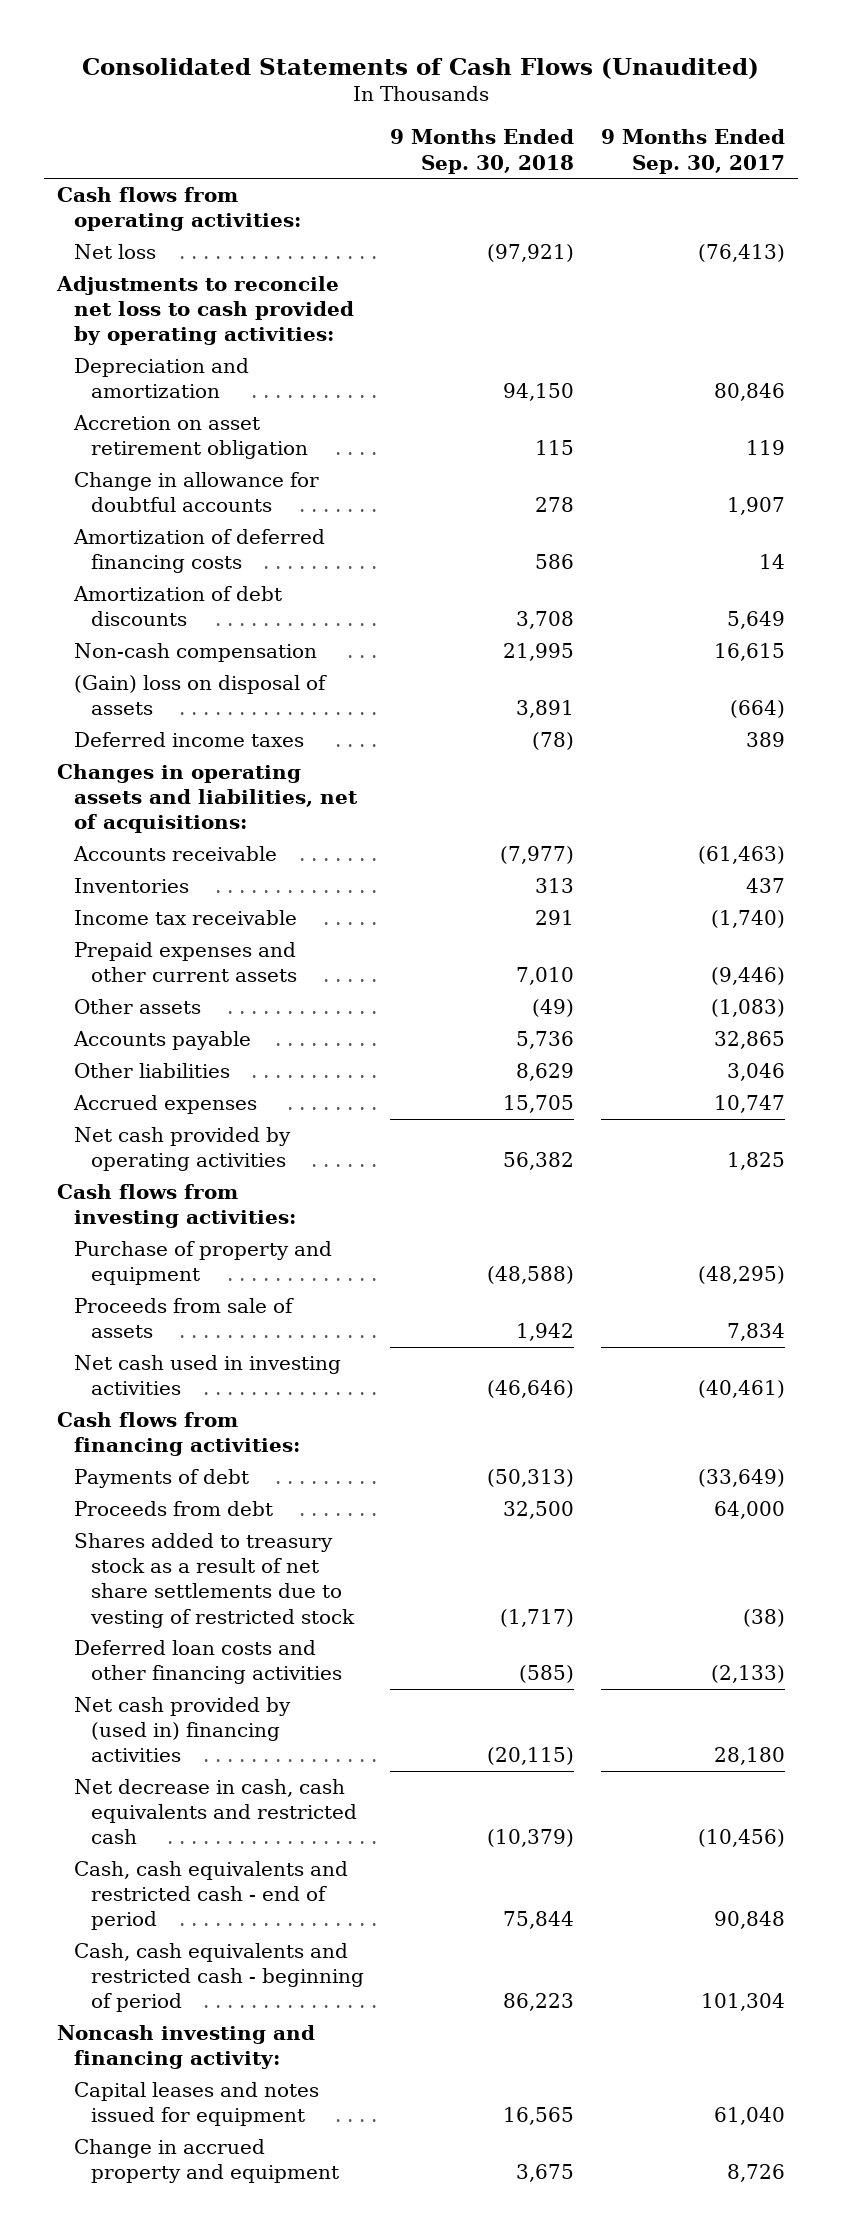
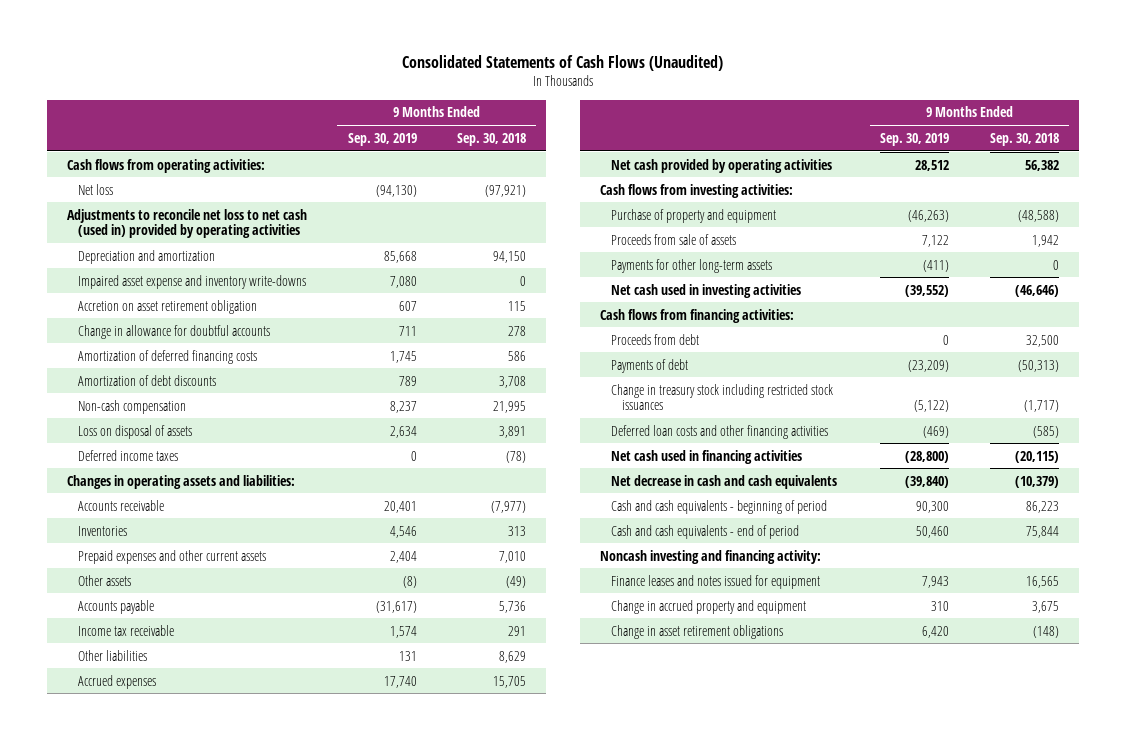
- | 9 Months Ended Sep. 30, 2018 | 9 Months Ended Sep. 30, 2017
+ | 9 Months Ended Sep. 30, 2019 | 9 Months Ended Sep. 30, 2018
- Adjustments to reconcile net loss to cash provided by operating activities:
+ Adjustments to reconcile net loss to net cash (used in) provided by operating activities
+ Impaired asset expense and inventory write-downs | 7,080 | 0
- (Gain) loss on disposal of assets | 3,891 | (664)
+ Loss on disposal of assets | 2,634 | 3,891
- Changes in operating assets and liabilities, net of acquisitions:
+ Changes in operating assets and liabilities:
moved down: Income tax receivable | 1,574 | 291
+ Payments for other long-term assets | (411) | 0
- Shares added to treasury stock as a result of net share settlements due to vesting of restricted stock | (1,717) | (38)
moved down: Payments of debt | (23,209) | (50,313)
+ Change in treasury stock including restricted stock issuances | (5,122) | (1,717)
- Net cash provided by (used in) financing activities | (20,115) | 28,180
- Net decrease in cash, cash equivalents and restricted cash | (10,379) | (10,456)
- Cash, cash equivalents and restricted cash - end of period | 75,844 | 90,848
- Cash, cash equivalents and restricted cash - beginning of period | 86,223 | 101,304
+ Net cash used in financing activities | (28,800) | (20,115)
+ Net decrease in cash and cash equivalents | (39,840) | (10,379)
+ Cash and cash equivalents - beginning of period | 90,300 | 86,223
+ Cash and cash equivalents - end of period | 50,460 | 75,844
- Capital leases and notes issued for equipment | 16,565 | 61,040
+ Finance leases and notes issued for equipment | 7,943 | 16,565
+ Change in asset retirement obligations | 6,420 | (148)

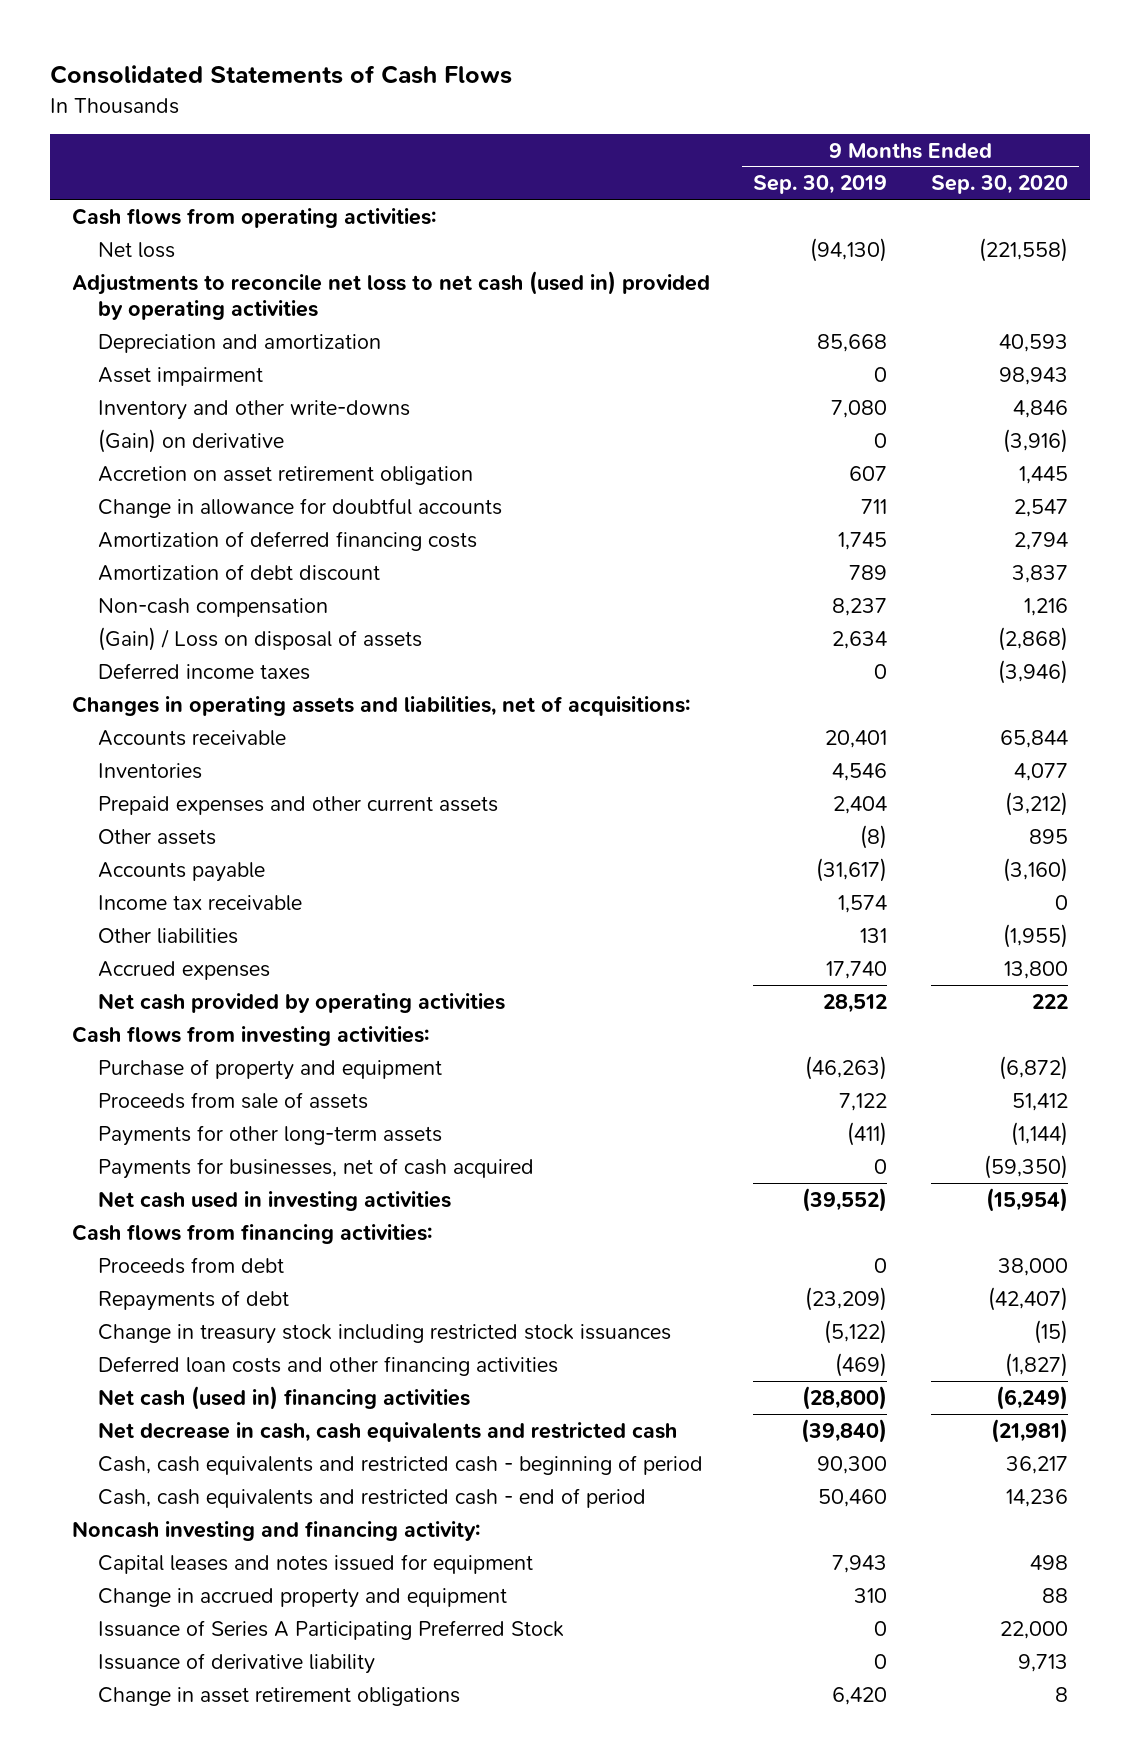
- Consolidated Statements of Cash Flows (Unaudited)
+ Consolidated Statements of Cash Flows
- | 9 Months Ended Sep. 30, 2019 | 9 Months Ended Sep. 30, 2018
+ | 9 Months Ended Sep. 30, 2019 | 9 Months Ended Sep. 30, 2020
- Impaired asset expense and inventory write-downs | 7,080 | 0
+ Asset impairment | 0 | 98,943
+ Inventory and other write-downs | 7,080 | 4,846
+ (Gain) on derivative | 0 | (3,916)
- Amortization of debt discounts | 789 | 3,708
+ Amortization of debt discount | 789 | 3,837
- Loss on disposal of assets | 2,634 | 3,891
+ (Gain) / Loss on disposal of assets | 2,634 | (2,868)
- Changes in operating assets and liabilities:
+ Changes in operating assets and liabilities, net of acquisitions:
+ Payments for businesses, net of cash acquired | 0 | (59,350)
- Payments of debt | (23,209) | (50,313)
+ Repayments of debt | (23,209) | (42,407)
- Net cash used in financing activities | (28,800) | (20,115)
- Net decrease in cash and cash equivalents | (39,840) | (10,379)
- Cash and cash equivalents - beginning of period | 90,300 | 86,223
- Cash and cash equivalents - end of period | 50,460 | 75,844
+ Net cash (used in) financing activities | (28,800) | (6,249)
+ Net decrease in cash, cash equivalents and restricted cash | (39,840) | (21,981)
+ Cash, cash equivalents and restricted cash - beginning of period | 90,300 | 36,217
+ Cash, cash equivalents and restricted cash - end of period | 50,460 | 14,236
- Finance leases and notes issued for equipment | 7,943 | 16,565
+ Capital leases and notes issued for equipment | 7,943 | 498
+ Issuance of Series A Participating Preferred Stock | 0 | 22,000
+ Issuance of derivative liability | 0 | 9,713

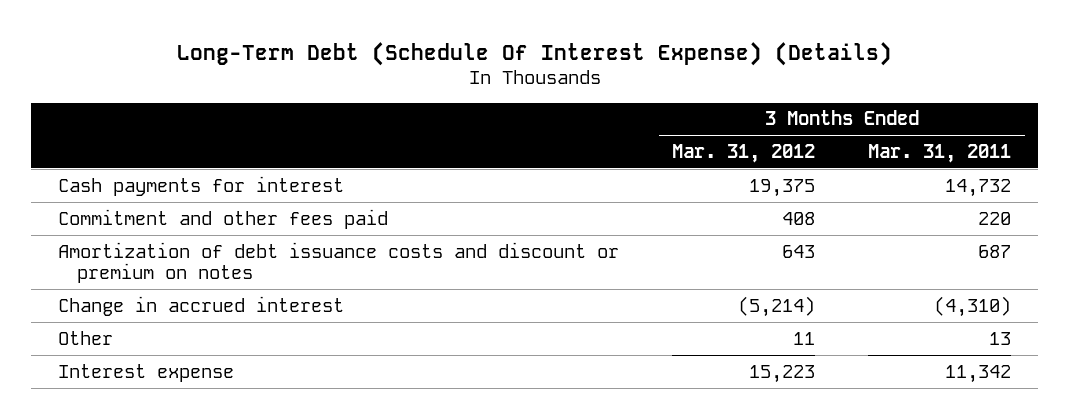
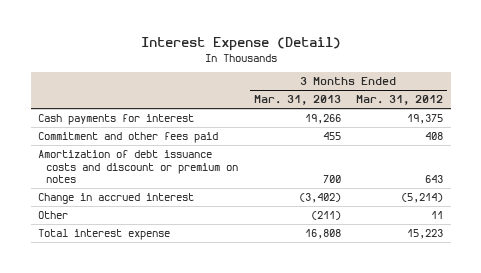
- Long-Term Debt (Schedule Of Interest Expense) (Details)
+ Interest Expense (Detail)
- | 3 Months Ended Mar. 31, 2012 | 3 Months Ended Mar. 31, 2011
+ | 3 Months Ended Mar. 31, 2013 | 3 Months Ended Mar. 31, 2012
- Interest expense | 15,223 | 11,342
+ Total interest expense | 16,808 | 15,223

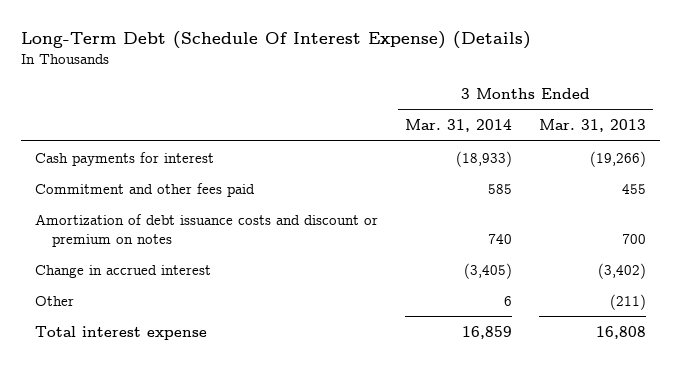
- Interest Expense (Detail)
+ Long-Term Debt (Schedule Of Interest Expense) (Details)
- | 3 Months Ended Mar. 31, 2013 | 3 Months Ended Mar. 31, 2012
+ | 3 Months Ended Mar. 31, 2014 | 3 Months Ended Mar. 31, 2013
- Cash payments for interest | 19,266 | 19,375
+ Cash payments for interest | (18,933) | (19,266)

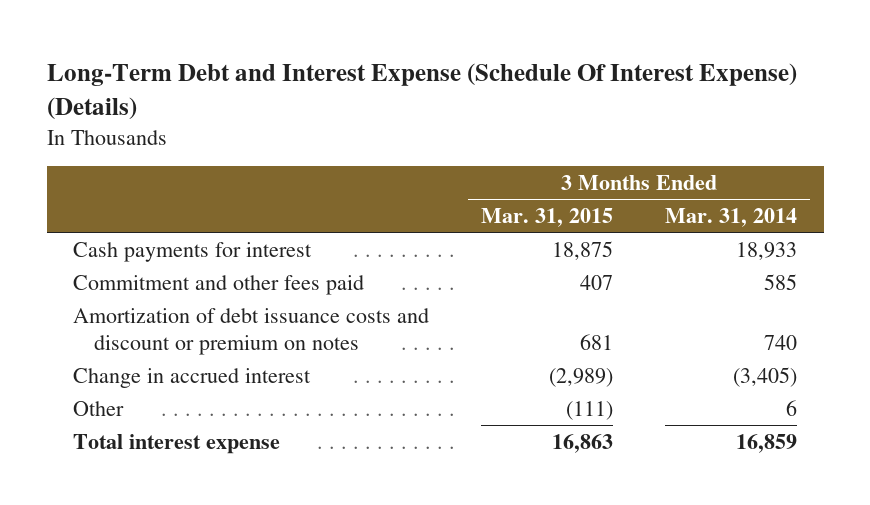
- Long-Term Debt (Schedule Of Interest Expense) (Details)
+ Long-Term Debt and Interest Expense (Schedule Of Interest Expense) (Details)
- | 3 Months Ended Mar. 31, 2014 | 3 Months Ended Mar. 31, 2013
+ | 3 Months Ended Mar. 31, 2015 | 3 Months Ended Mar. 31, 2014
- Cash payments for interest | (18,933) | (19,266)
+ Cash payments for interest | 18,875 | 18,933

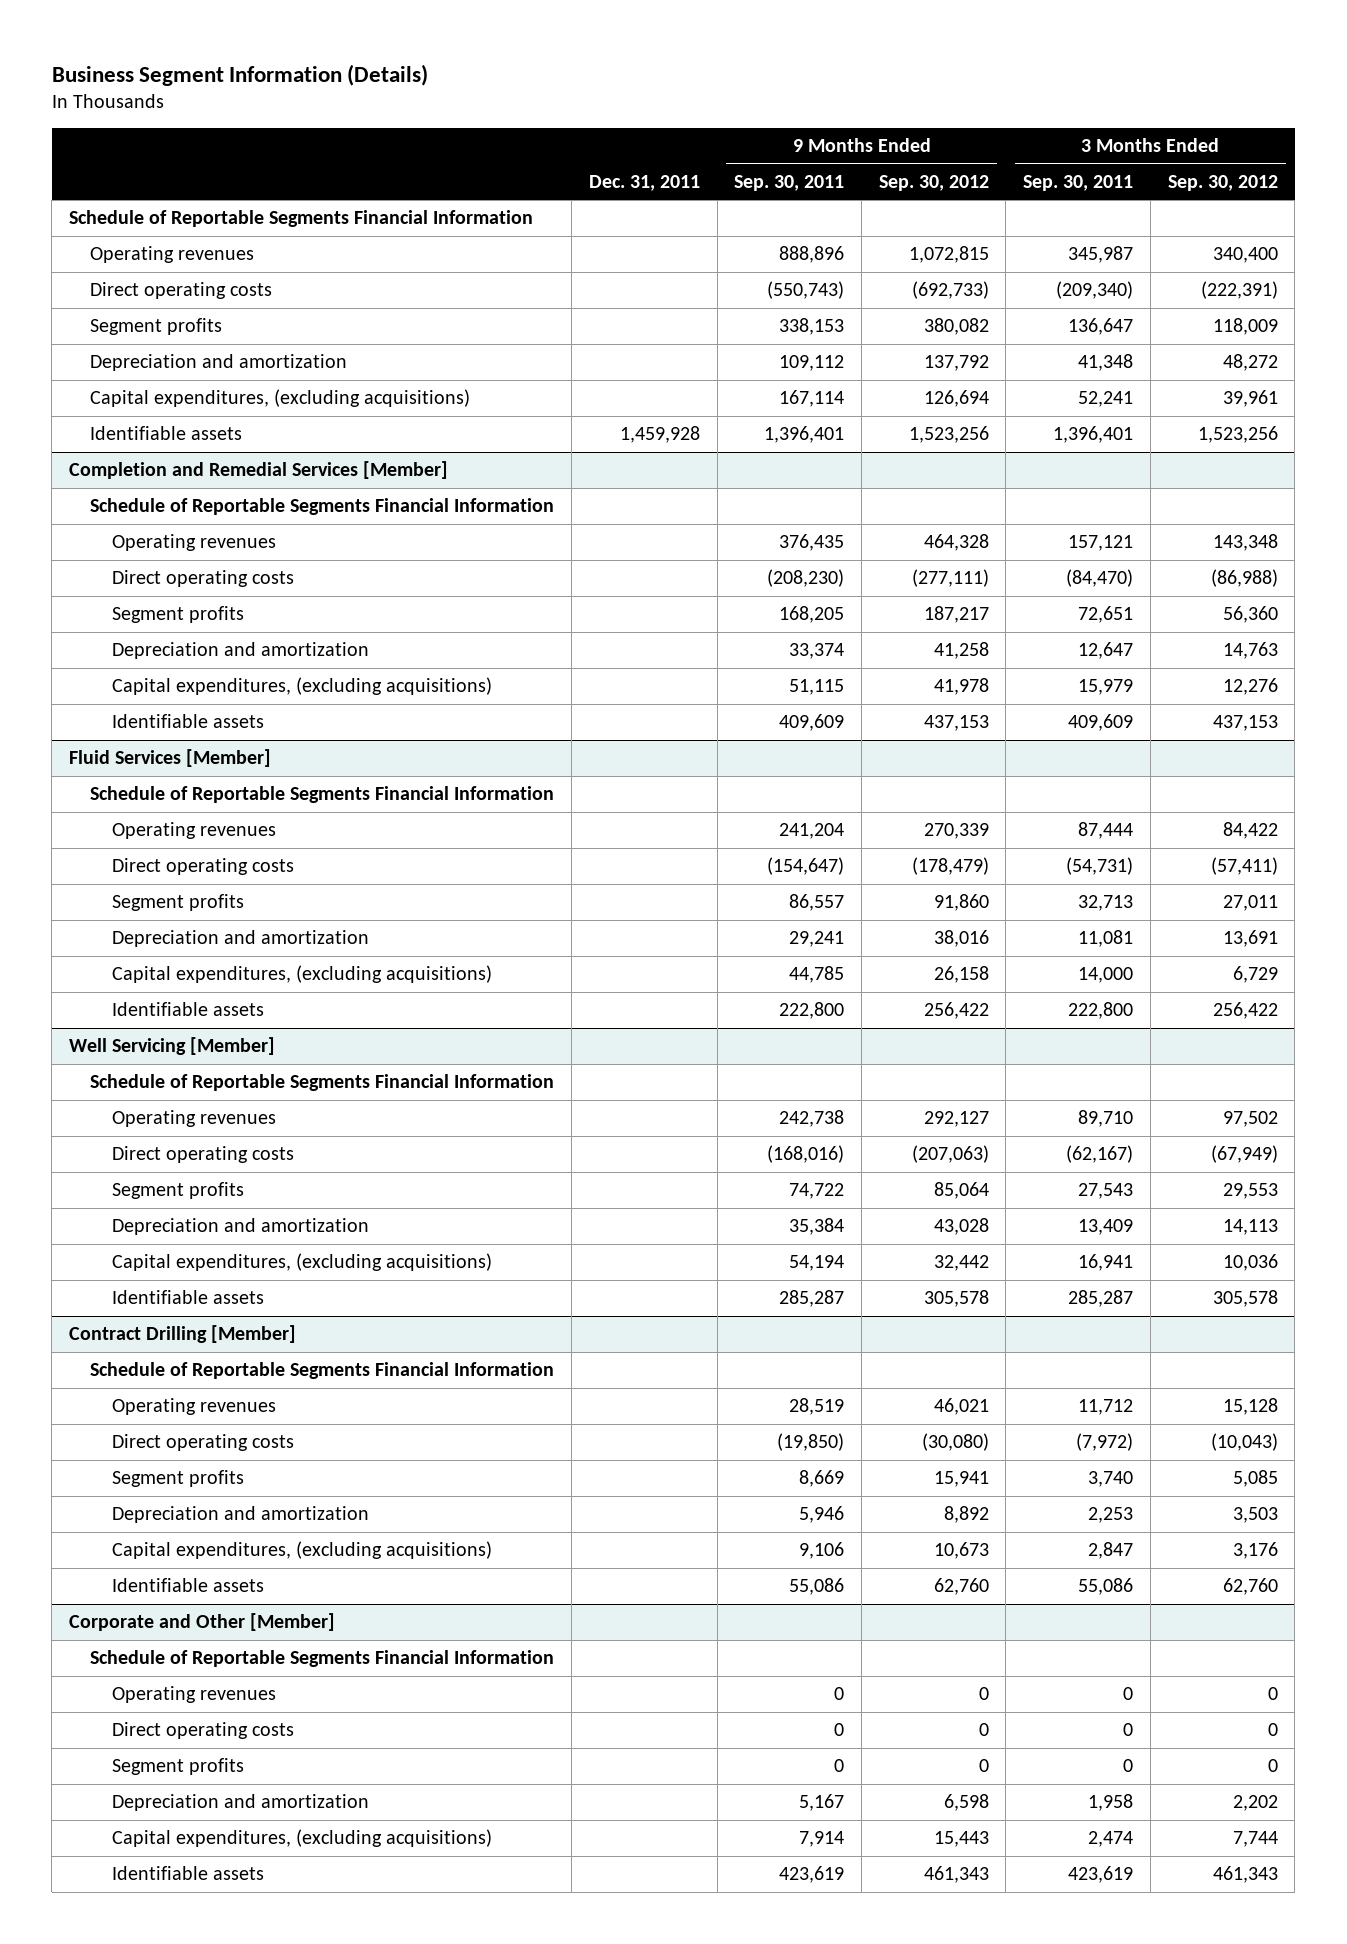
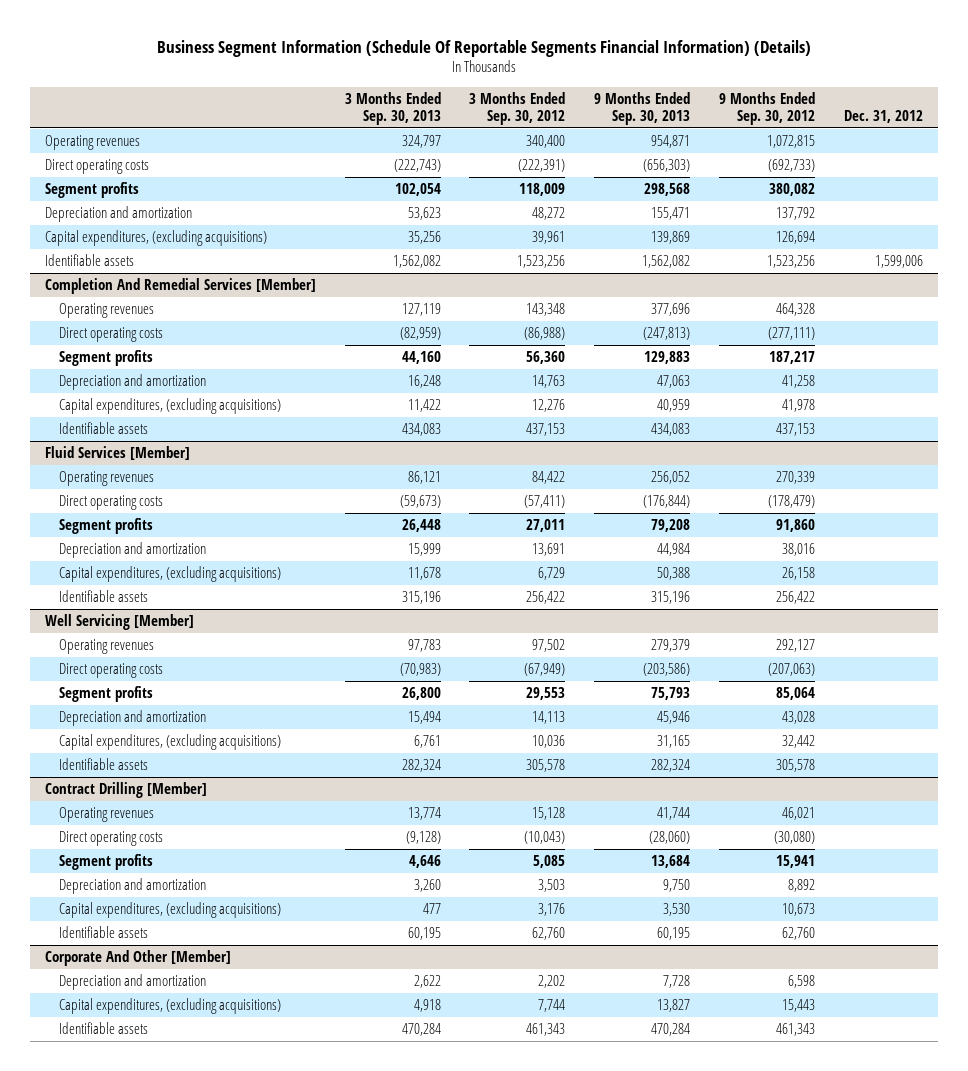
- Business Segment Information (Details)
+ Business Segment Information (Schedule Of Reportable Segments Financial Information) (Details)
- | Dec. 31, 2011 | 9 Months Ended Sep. 30, 2011 | 9 Months Ended Sep. 30, 2012 | 3 Months Ended Sep. 30, 2011 | 3 Months Ended Sep. 30, 2012
+ | 3 Months Ended Sep. 30, 2013 | 3 Months Ended Sep. 30, 2012 | 9 Months Ended Sep. 30, 2013 | 9 Months Ended Sep. 30, 2012 | Dec. 31, 2012
- Schedule of Reportable Segments Financial Information
- Completion and Remedial Services [Member]
- Schedule of Reportable Segments Financial Information
+ Completion And Remedial Services [Member]
@ Fluid Services [Member]
- Schedule of Reportable Segments Financial Information
@ Well Servicing [Member]
- Schedule of Reportable Segments Financial Information
@ Contract Drilling [Member]
- Schedule of Reportable Segments Financial Information
- Corporate and Other [Member]
- Schedule of Reportable Segments Financial Information
- Operating revenues | | 0 | 0 | 0 | 0
- Direct operating costs | | 0 | 0 | 0 | 0
- Segment profits | | 0 | 0 | 0 | 0
+ Corporate And Other [Member]

